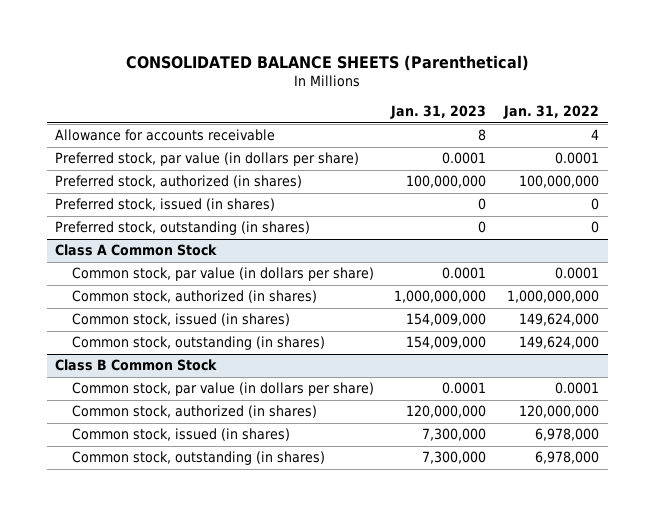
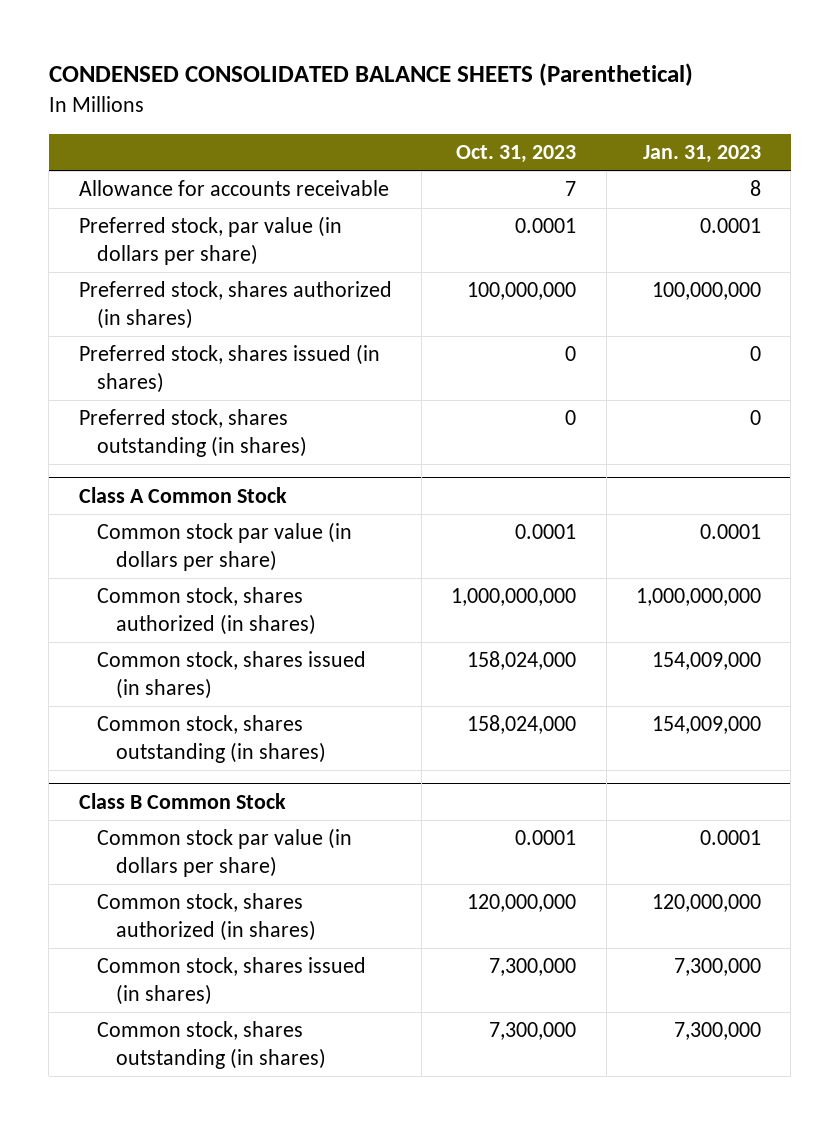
- CONSOLIDATED BALANCE SHEETS (Parenthetical)
+ CONDENSED CONSOLIDATED BALANCE SHEETS (Parenthetical)
- | Jan. 31, 2023 | Jan. 31, 2022
+ | Oct. 31, 2023 | Jan. 31, 2023
- Preferred stock, authorized (in shares) | 100,000,000 | 100,000,000
- Preferred stock, issued (in shares) | 0 | 0
- Preferred stock, outstanding (in shares) | 0 | 0
+ Preferred stock, shares authorized (in shares) | 100,000,000 | 100,000,000
+ Preferred stock, shares issued (in shares) | 0 | 0
+ Preferred stock, shares outstanding (in shares) | 0 | 0
@ Class A Common Stock
- Common stock, par value (in dollars per share) | 0.0001 | 0.0001
- Common stock, authorized (in shares) | 1,000,000,000 | 1,000,000,000
- Common stock, issued (in shares) | 154,009,000 | 149,624,000
- Common stock, outstanding (in shares) | 154,009,000 | 149,624,000
+ Common stock par value (in dollars per share) | 0.0001 | 0.0001
+ Common stock, shares authorized (in shares) | 1,000,000,000 | 1,000,000,000
+ Common stock, shares issued (in shares) | 158,024,000 | 154,009,000
+ Common stock, shares outstanding (in shares) | 158,024,000 | 154,009,000
@ Class B Common Stock
- Common stock, par value (in dollars per share) | 0.0001 | 0.0001
- Common stock, authorized (in shares) | 120,000,000 | 120,000,000
- Common stock, issued (in shares) | 7,300,000 | 6,978,000
- Common stock, outstanding (in shares) | 7,300,000 | 6,978,000
+ Common stock par value (in dollars per share) | 0.0001 | 0.0001
+ Common stock, shares authorized (in shares) | 120,000,000 | 120,000,000
+ Common stock, shares issued (in shares) | 7,300,000 | 7,300,000
+ Common stock, shares outstanding (in shares) | 7,300,000 | 7,300,000

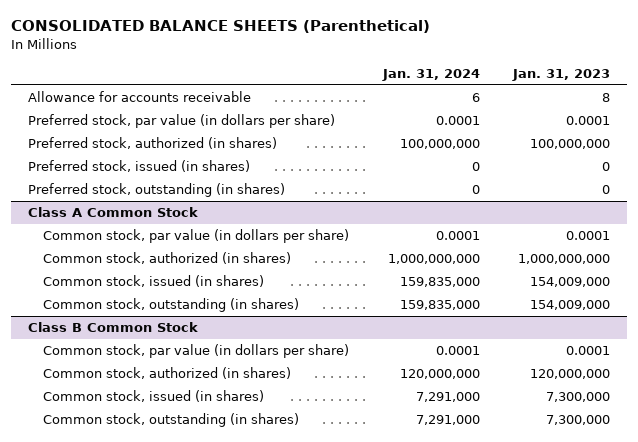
- CONDENSED CONSOLIDATED BALANCE SHEETS (Parenthetical)
+ CONSOLIDATED BALANCE SHEETS (Parenthetical)
- | Oct. 31, 2023 | Jan. 31, 2023
+ | Jan. 31, 2024 | Jan. 31, 2023
- Preferred stock, shares authorized (in shares) | 100,000,000 | 100,000,000
- Preferred stock, shares issued (in shares) | 0 | 0
- Preferred stock, shares outstanding (in shares) | 0 | 0
+ Preferred stock, authorized (in shares) | 100,000,000 | 100,000,000
+ Preferred stock, issued (in shares) | 0 | 0
+ Preferred stock, outstanding (in shares) | 0 | 0
@ Class A Common Stock
- Common stock par value (in dollars per share) | 0.0001 | 0.0001
- Common stock, shares authorized (in shares) | 1,000,000,000 | 1,000,000,000
- Common stock, shares issued (in shares) | 158,024,000 | 154,009,000
- Common stock, shares outstanding (in shares) | 158,024,000 | 154,009,000
+ Common stock, par value (in dollars per share) | 0.0001 | 0.0001
+ Common stock, authorized (in shares) | 1,000,000,000 | 1,000,000,000
+ Common stock, issued (in shares) | 159,835,000 | 154,009,000
+ Common stock, outstanding (in shares) | 159,835,000 | 154,009,000
@ Class B Common Stock
- Common stock par value (in dollars per share) | 0.0001 | 0.0001
- Common stock, shares authorized (in shares) | 120,000,000 | 120,000,000
- Common stock, shares issued (in shares) | 7,300,000 | 7,300,000
- Common stock, shares outstanding (in shares) | 7,300,000 | 7,300,000
+ Common stock, par value (in dollars per share) | 0.0001 | 0.0001
+ Common stock, authorized (in shares) | 120,000,000 | 120,000,000
+ Common stock, issued (in shares) | 7,291,000 | 7,300,000
+ Common stock, outstanding (in shares) | 7,291,000 | 7,300,000

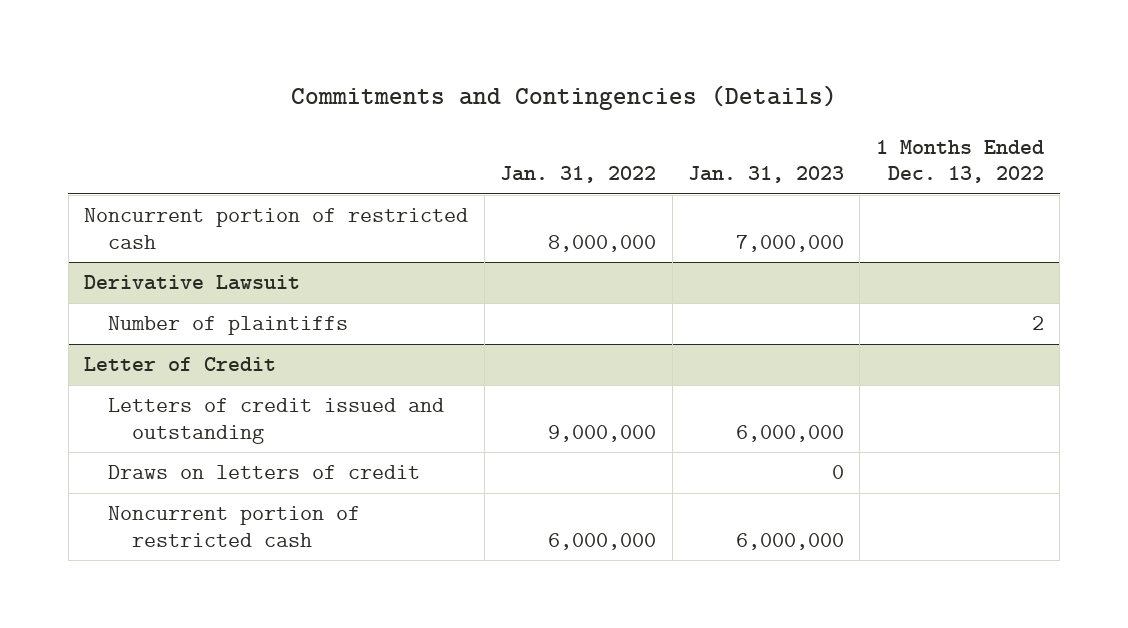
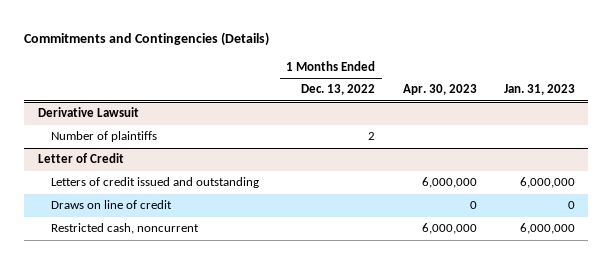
- | Jan. 31, 2022 | Jan. 31, 2023 | 1 Months Ended Dec. 13, 2022
+ | 1 Months Ended Dec. 13, 2022 | Apr. 30, 2023 | Jan. 31, 2023
- Noncurrent portion of restricted cash | 8,000,000 | 7,000,000 |
@ Letter of Credit
- Draws on letters of credit | | 0 |
- Noncurrent portion of restricted cash | 6,000,000 | 6,000,000 |
+ Draws on line of credit | | 0 | 0
+ Restricted cash, noncurrent | | 6,000,000 | 6,000,000

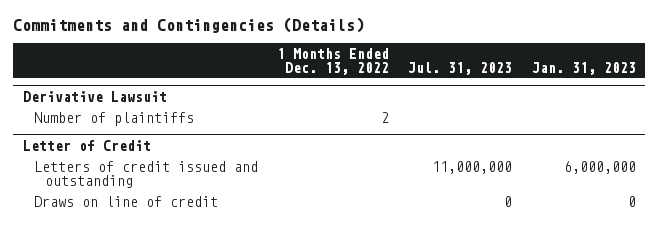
- | 1 Months Ended Dec. 13, 2022 | Apr. 30, 2023 | Jan. 31, 2023
+ | 1 Months Ended Dec. 13, 2022 | Jul. 31, 2023 | Jan. 31, 2023
@ Letter of Credit
- Restricted cash, noncurrent | | 6,000,000 | 6,000,000

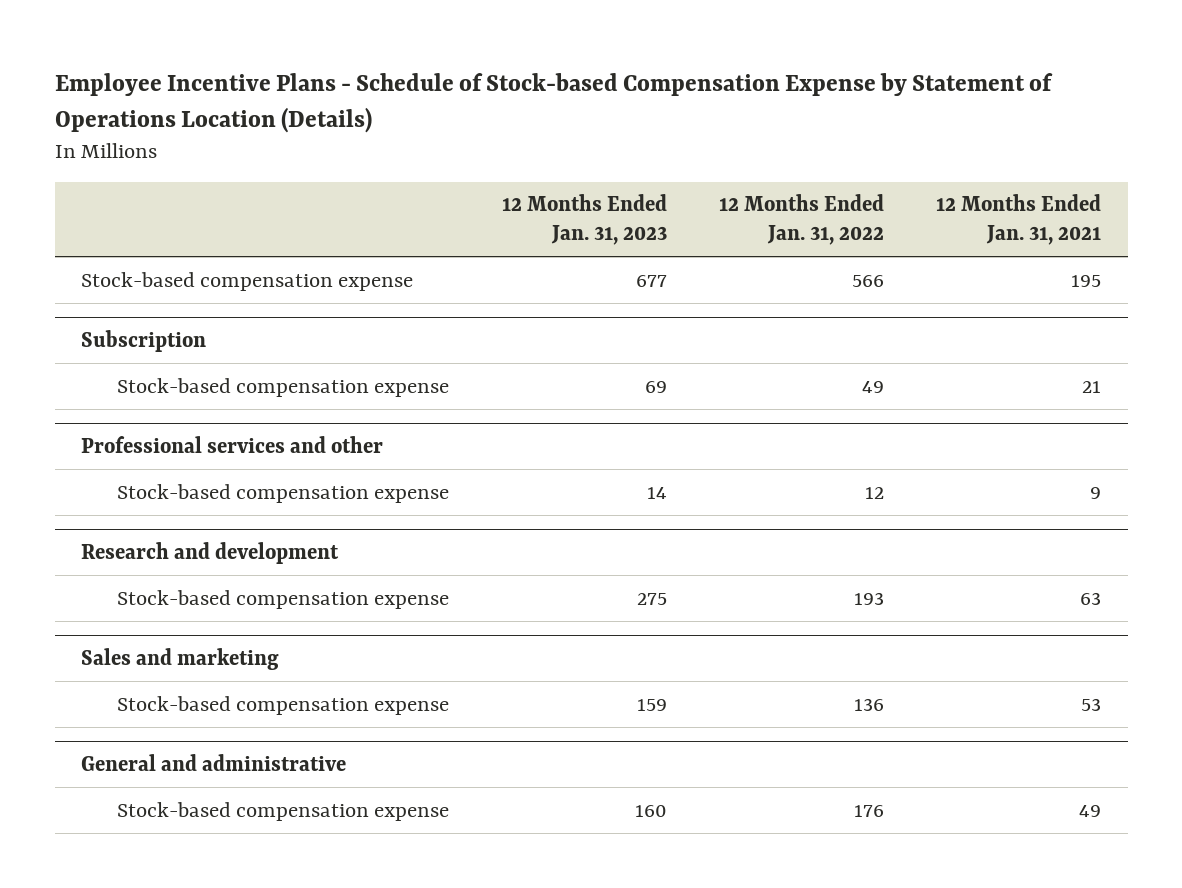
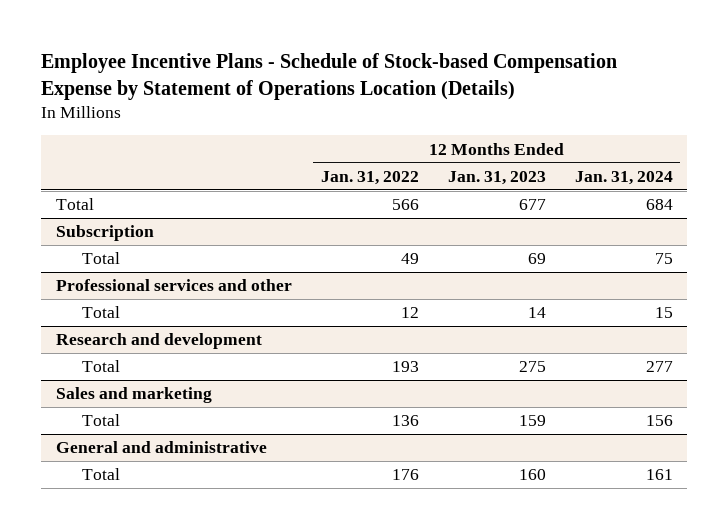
- | 12 Months Ended Jan. 31, 2023 | 12 Months Ended Jan. 31, 2022 | 12 Months Ended Jan. 31, 2021
+ | 12 Months Ended Jan. 31, 2022 | 12 Months Ended Jan. 31, 2023 | 12 Months Ended Jan. 31, 2024
- Stock-based compensation expense | 677 | 566 | 195
+ Total | 566 | 677 | 684
@ Subscription
- Stock-based compensation expense | 69 | 49 | 21
+ Total | 49 | 69 | 75
@ Professional services and other
- Stock-based compensation expense | 14 | 12 | 9
+ Total | 12 | 14 | 15
@ Research and development
- Stock-based compensation expense | 275 | 193 | 63
+ Total | 193 | 275 | 277
@ Sales and marketing
- Stock-based compensation expense | 159 | 136 | 53
+ Total | 136 | 159 | 156
@ General and administrative
- Stock-based compensation expense | 160 | 176 | 49
+ Total | 176 | 160 | 161

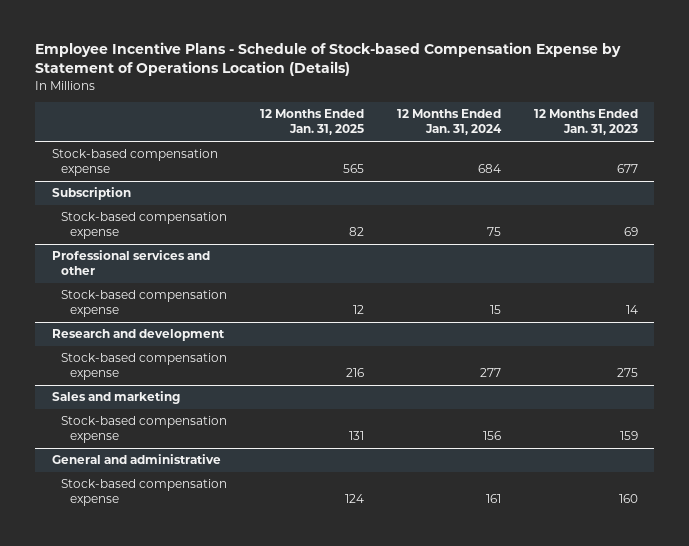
- | 12 Months Ended Jan. 31, 2022 | 12 Months Ended Jan. 31, 2023 | 12 Months Ended Jan. 31, 2024
+ | 12 Months Ended Jan. 31, 2025 | 12 Months Ended Jan. 31, 2024 | 12 Months Ended Jan. 31, 2023
- Total | 566 | 677 | 684
+ Stock-based compensation expense | 565 | 684 | 677
@ Subscription
- Total | 49 | 69 | 75
+ Stock-based compensation expense | 82 | 75 | 69
@ Professional services and other
- Total | 12 | 14 | 15
+ Stock-based compensation expense | 12 | 15 | 14
@ Research and development
- Total | 193 | 275 | 277
+ Stock-based compensation expense | 216 | 277 | 275
@ Sales and marketing
- Total | 136 | 159 | 156
+ Stock-based compensation expense | 131 | 156 | 159
@ General and administrative
- Total | 176 | 160 | 161
+ Stock-based compensation expense | 124 | 161 | 160

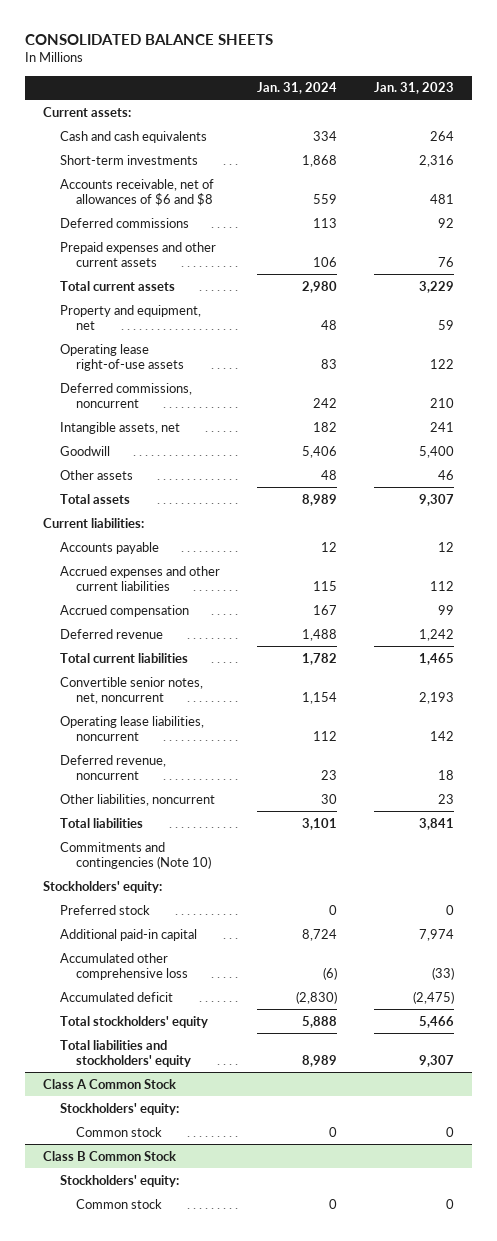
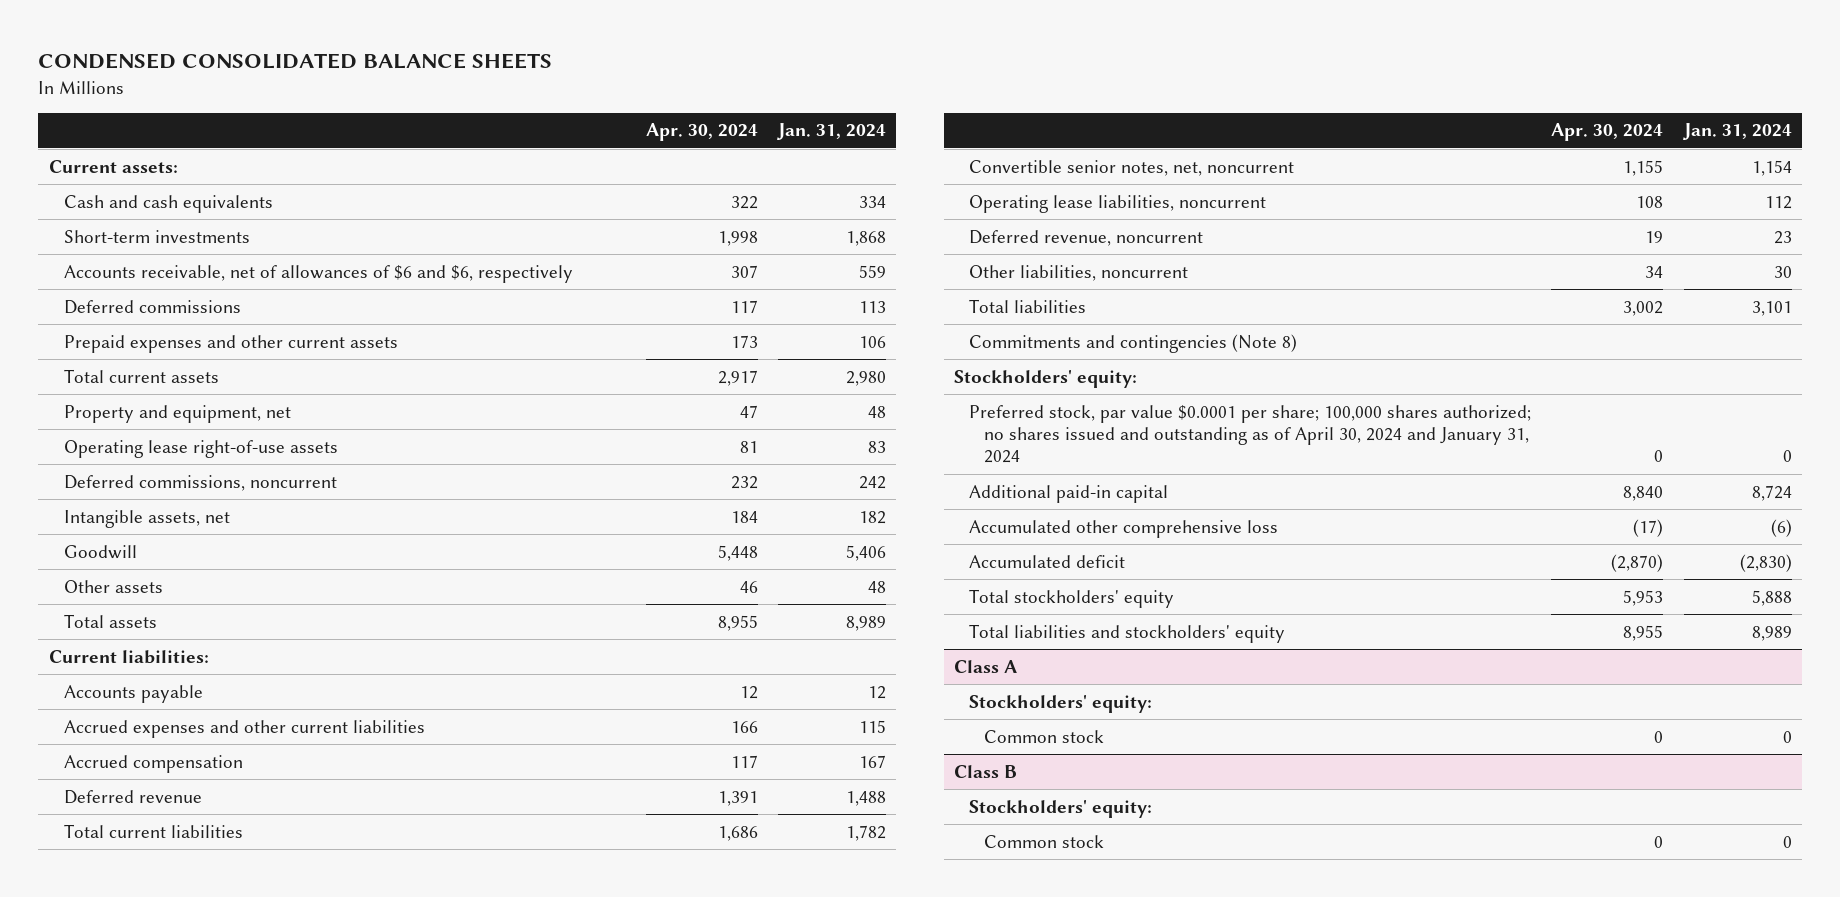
- CONSOLIDATED BALANCE SHEETS
+ CONDENSED CONSOLIDATED BALANCE SHEETS
- | Jan. 31, 2024 | Jan. 31, 2023
+ | Apr. 30, 2024 | Jan. 31, 2024
- Accounts receivable, net of allowances of $6 and $8 | 559 | 481
+ Accounts receivable, net of allowances of $6 and $6, respectively | 307 | 559
- Commitments and contingencies (Note 10)
+ Commitments and contingencies (Note 8)
- Preferred stock | 0 | 0
+ Preferred stock, par value $0.0001 per share; 100,000 shares authorized; no shares issued and outstanding as of April 30, 2024 and January 31, 2024 | 0 | 0
- Class A Common Stock
+ Class A
- Class B Common Stock
+ Class B

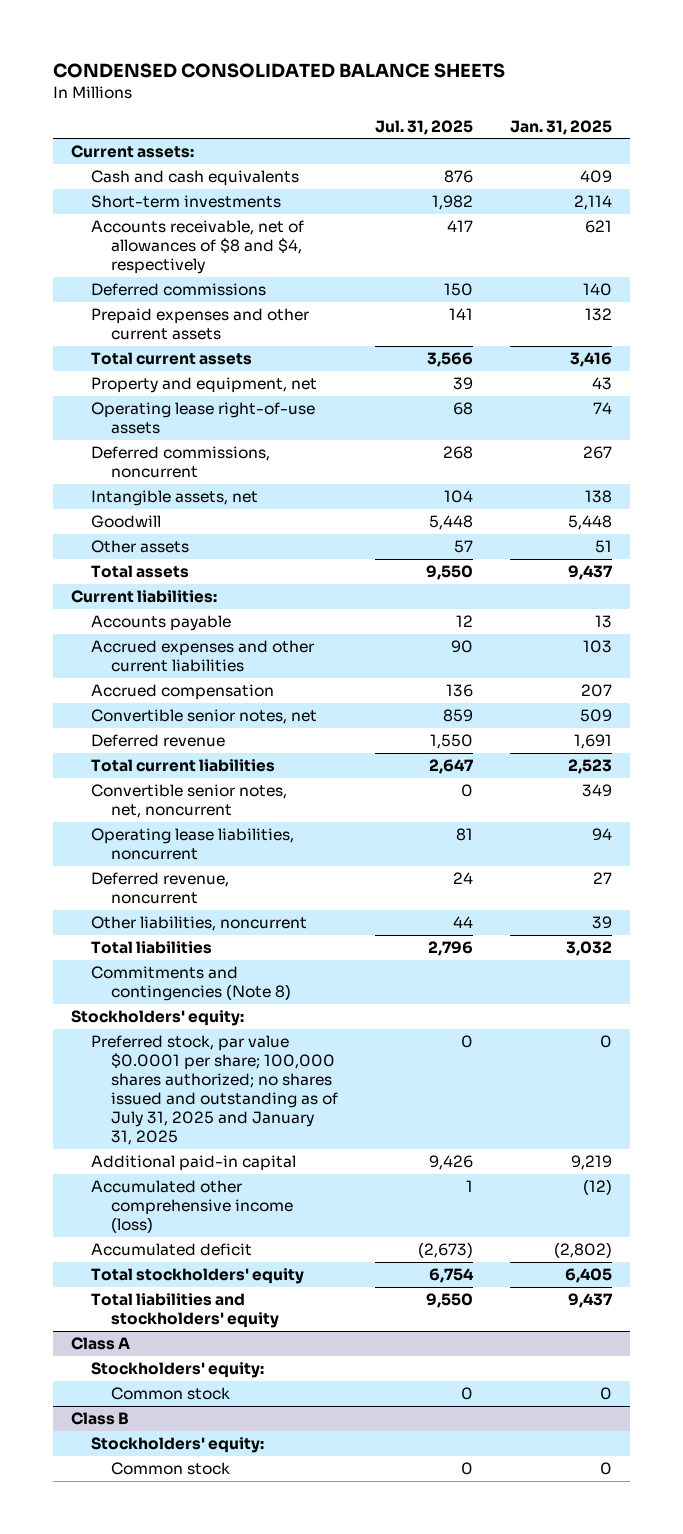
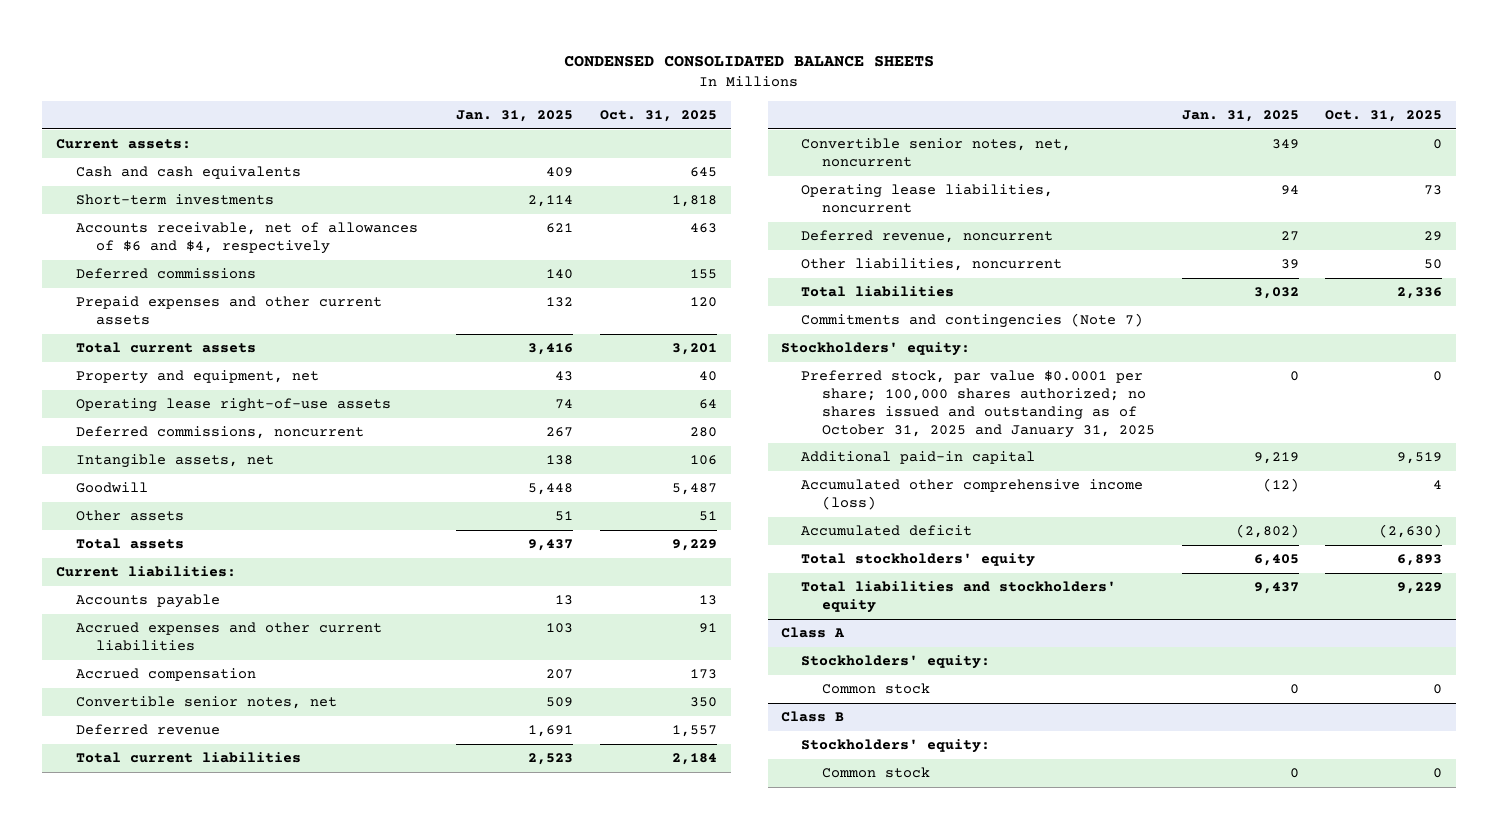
- | Jul. 31, 2025 | Jan. 31, 2025
+ | Jan. 31, 2025 | Oct. 31, 2025
- Accounts receivable, net of allowances of $8 and $4, respectively | 417 | 621
+ Accounts receivable, net of allowances of $6 and $4, respectively | 621 | 463
- Commitments and contingencies (Note 8)
+ Commitments and contingencies (Note 7)
- Preferred stock, par value $0.0001 per share; 100,000 shares authorized; no shares issued and outstanding as of July 31, 2025 and January 31, 2025 | 0 | 0
+ Preferred stock, par value $0.0001 per share; 100,000 shares authorized; no shares issued and outstanding as of October 31, 2025 and January 31, 2025 | 0 | 0

